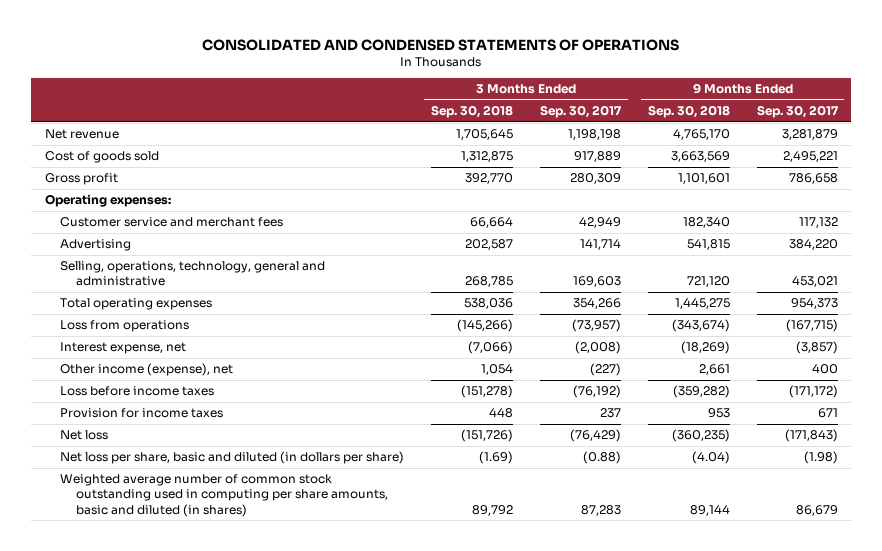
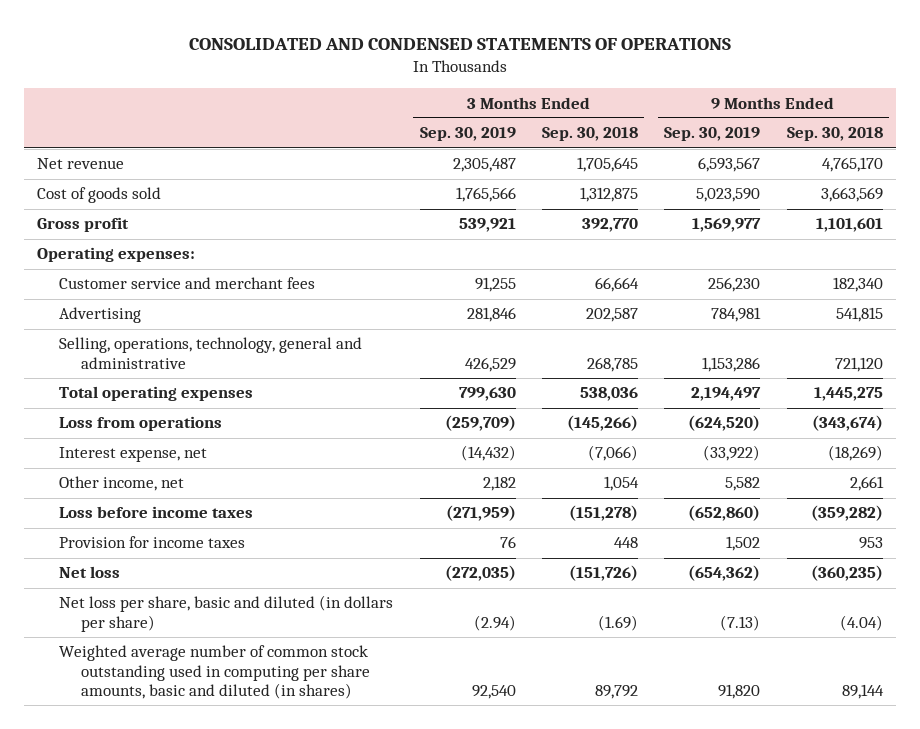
- | 3 Months Ended Sep. 30, 2018 | 3 Months Ended Sep. 30, 2017 | 9 Months Ended Sep. 30, 2018 | 9 Months Ended Sep. 30, 2017
+ | 3 Months Ended Sep. 30, 2019 | 3 Months Ended Sep. 30, 2018 | 9 Months Ended Sep. 30, 2019 | 9 Months Ended Sep. 30, 2018
- Other income (expense), net | 1,054 | (227) | 2,661 | 400
+ Other income, net | 2,182 | 1,054 | 5,582 | 2,661

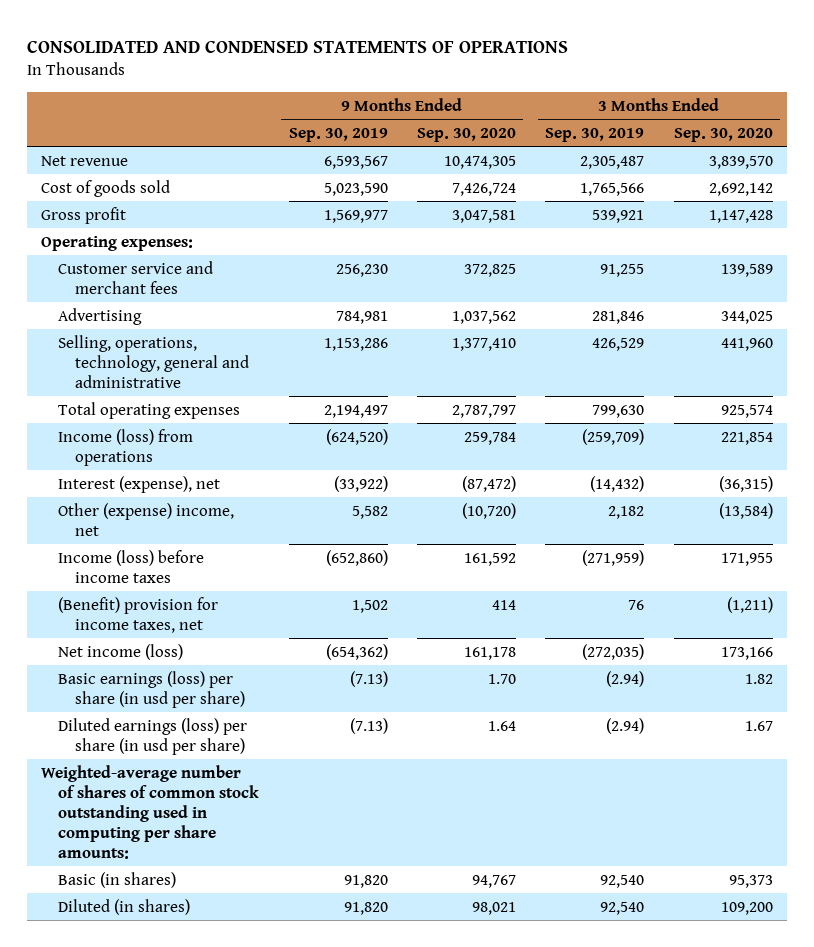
- | 3 Months Ended Sep. 30, 2019 | 3 Months Ended Sep. 30, 2018 | 9 Months Ended Sep. 30, 2019 | 9 Months Ended Sep. 30, 2018
+ | 9 Months Ended Sep. 30, 2019 | 9 Months Ended Sep. 30, 2020 | 3 Months Ended Sep. 30, 2019 | 3 Months Ended Sep. 30, 2020
- Loss from operations | (259,709) | (145,266) | (624,520) | (343,674)
- Interest expense, net | (14,432) | (7,066) | (33,922) | (18,269)
- Other income, net | 2,182 | 1,054 | 5,582 | 2,661
- Loss before income taxes | (271,959) | (151,278) | (652,860) | (359,282)
- Provision for income taxes | 76 | 448 | 1,502 | 953
- Net loss | (272,035) | (151,726) | (654,362) | (360,235)
- Net loss per share, basic and diluted (in dollars per share) | (2.94) | (1.69) | (7.13) | (4.04)
- Weighted average number of common stock outstanding used in computing per share amounts, basic and diluted (in shares) | 92,540 | 89,792 | 91,820 | 89,144
+ Income (loss) from operations | (624,520) | 259,784 | (259,709) | 221,854
+ Interest (expense), net | (33,922) | (87,472) | (14,432) | (36,315)
+ Other (expense) income, net | 5,582 | (10,720) | 2,182 | (13,584)
+ Income (loss) before income taxes | (652,860) | 161,592 | (271,959) | 171,955
+ (Benefit) provision for income taxes, net | 1,502 | 414 | 76 | (1,211)
+ Net income (loss) | (654,362) | 161,178 | (272,035) | 173,166
+ Basic earnings (loss) per share (in usd per share) | (7.13) | 1.70 | (2.94) | 1.82
+ Diluted earnings (loss) per share (in usd per share) | (7.13) | 1.64 | (2.94) | 1.67
+ Weighted-average number of shares of common stock outstanding used in computing per share amounts:
+ Basic (in shares) | 91,820 | 94,767 | 92,540 | 95,373
+ Diluted (in shares) | 91,820 | 98,021 | 92,540 | 109,200

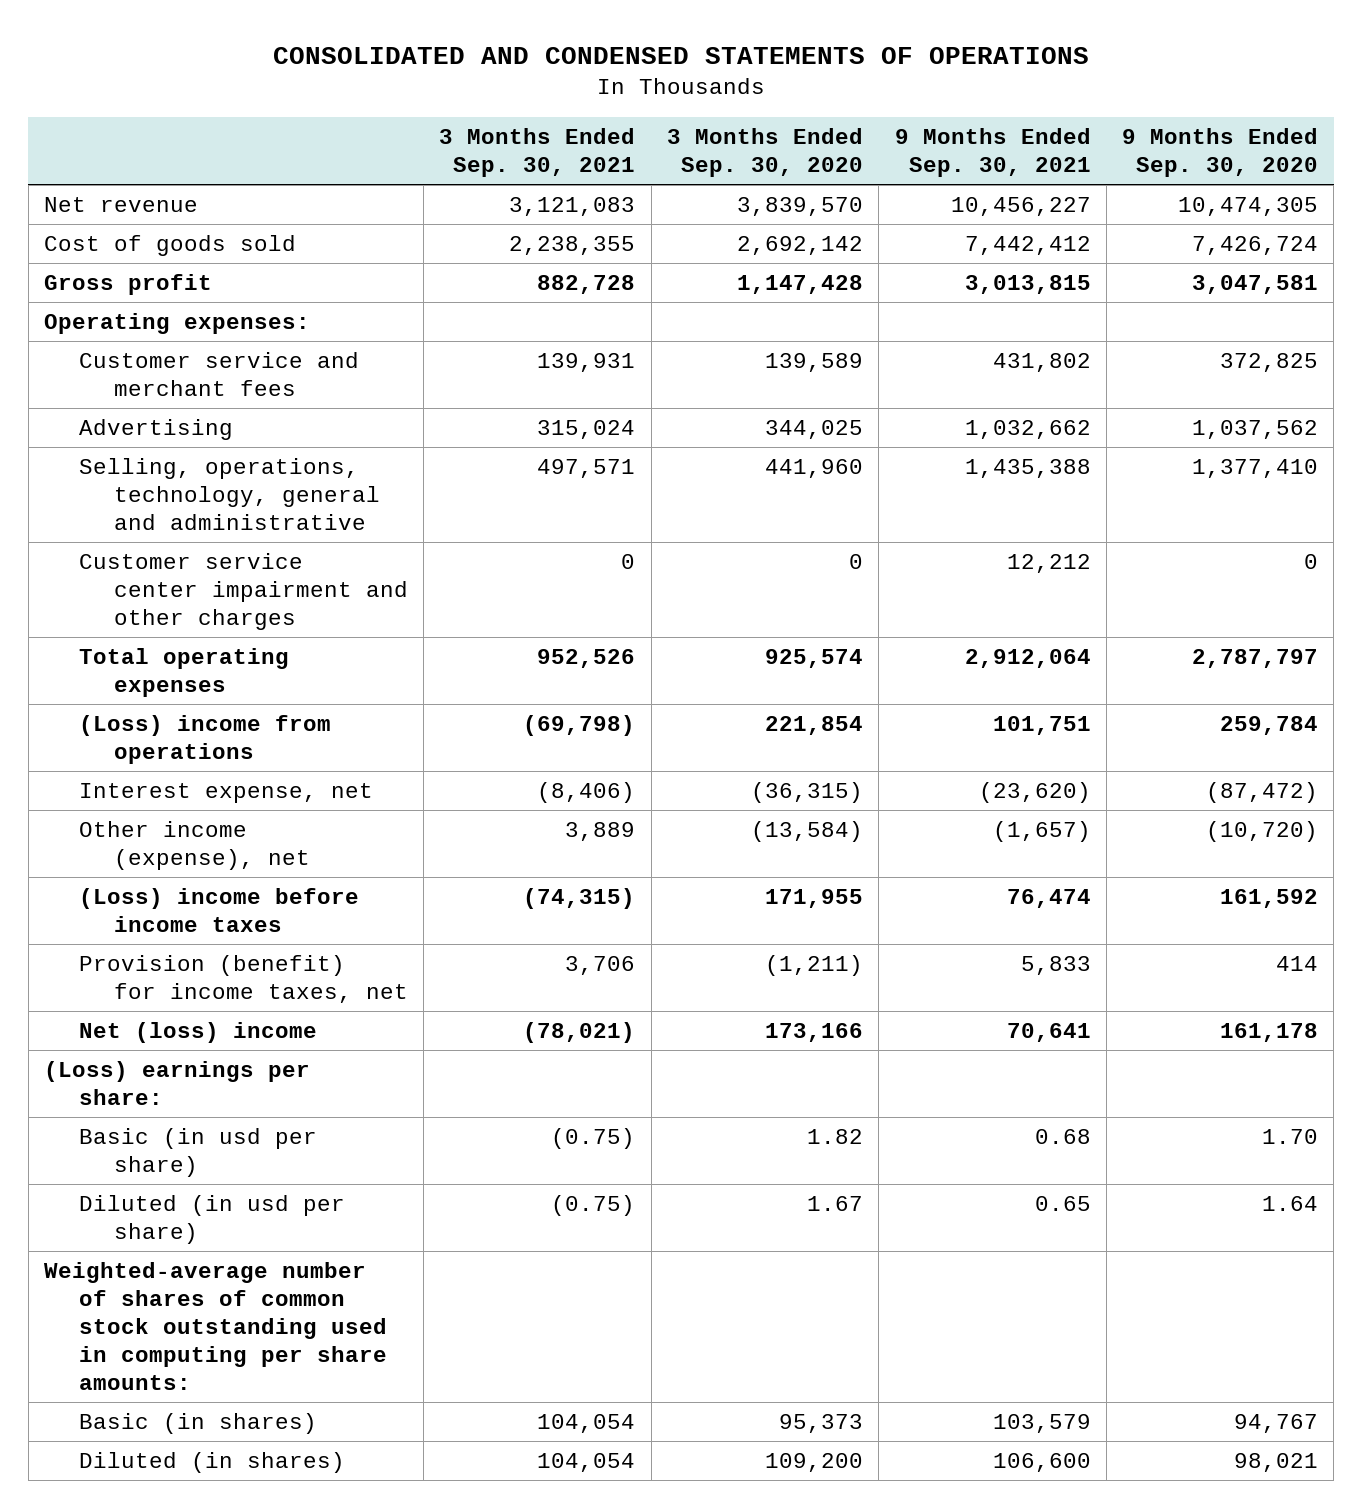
- | 9 Months Ended Sep. 30, 2019 | 9 Months Ended Sep. 30, 2020 | 3 Months Ended Sep. 30, 2019 | 3 Months Ended Sep. 30, 2020
+ | 3 Months Ended Sep. 30, 2021 | 3 Months Ended Sep. 30, 2020 | 9 Months Ended Sep. 30, 2021 | 9 Months Ended Sep. 30, 2020
+ Customer service center impairment and other charges | 0 | 0 | 12,212 | 0
- Income (loss) from operations | (624,520) | 259,784 | (259,709) | 221,854
- Interest (expense), net | (33,922) | (87,472) | (14,432) | (36,315)
- Other (expense) income, net | 5,582 | (10,720) | 2,182 | (13,584)
- Income (loss) before income taxes | (652,860) | 161,592 | (271,959) | 171,955
- (Benefit) provision for income taxes, net | 1,502 | 414 | 76 | (1,211)
- Net income (loss) | (654,362) | 161,178 | (272,035) | 173,166
- Basic earnings (loss) per share (in usd per share) | (7.13) | 1.70 | (2.94) | 1.82
- Diluted earnings (loss) per share (in usd per share) | (7.13) | 1.64 | (2.94) | 1.67
+ (Loss) income from operations | (69,798) | 221,854 | 101,751 | 259,784
+ Interest expense, net | (8,406) | (36,315) | (23,620) | (87,472)
+ Other income (expense), net | 3,889 | (13,584) | (1,657) | (10,720)
+ (Loss) income before income taxes | (74,315) | 171,955 | 76,474 | 161,592
+ Provision (benefit) for income taxes, net | 3,706 | (1,211) | 5,833 | 414
+ Net (loss) income | (78,021) | 173,166 | 70,641 | 161,178
+ (Loss) earnings per share:
+ Basic (in usd per share) | (0.75) | 1.82 | 0.68 | 1.70
+ Diluted (in usd per share) | (0.75) | 1.67 | 0.65 | 1.64

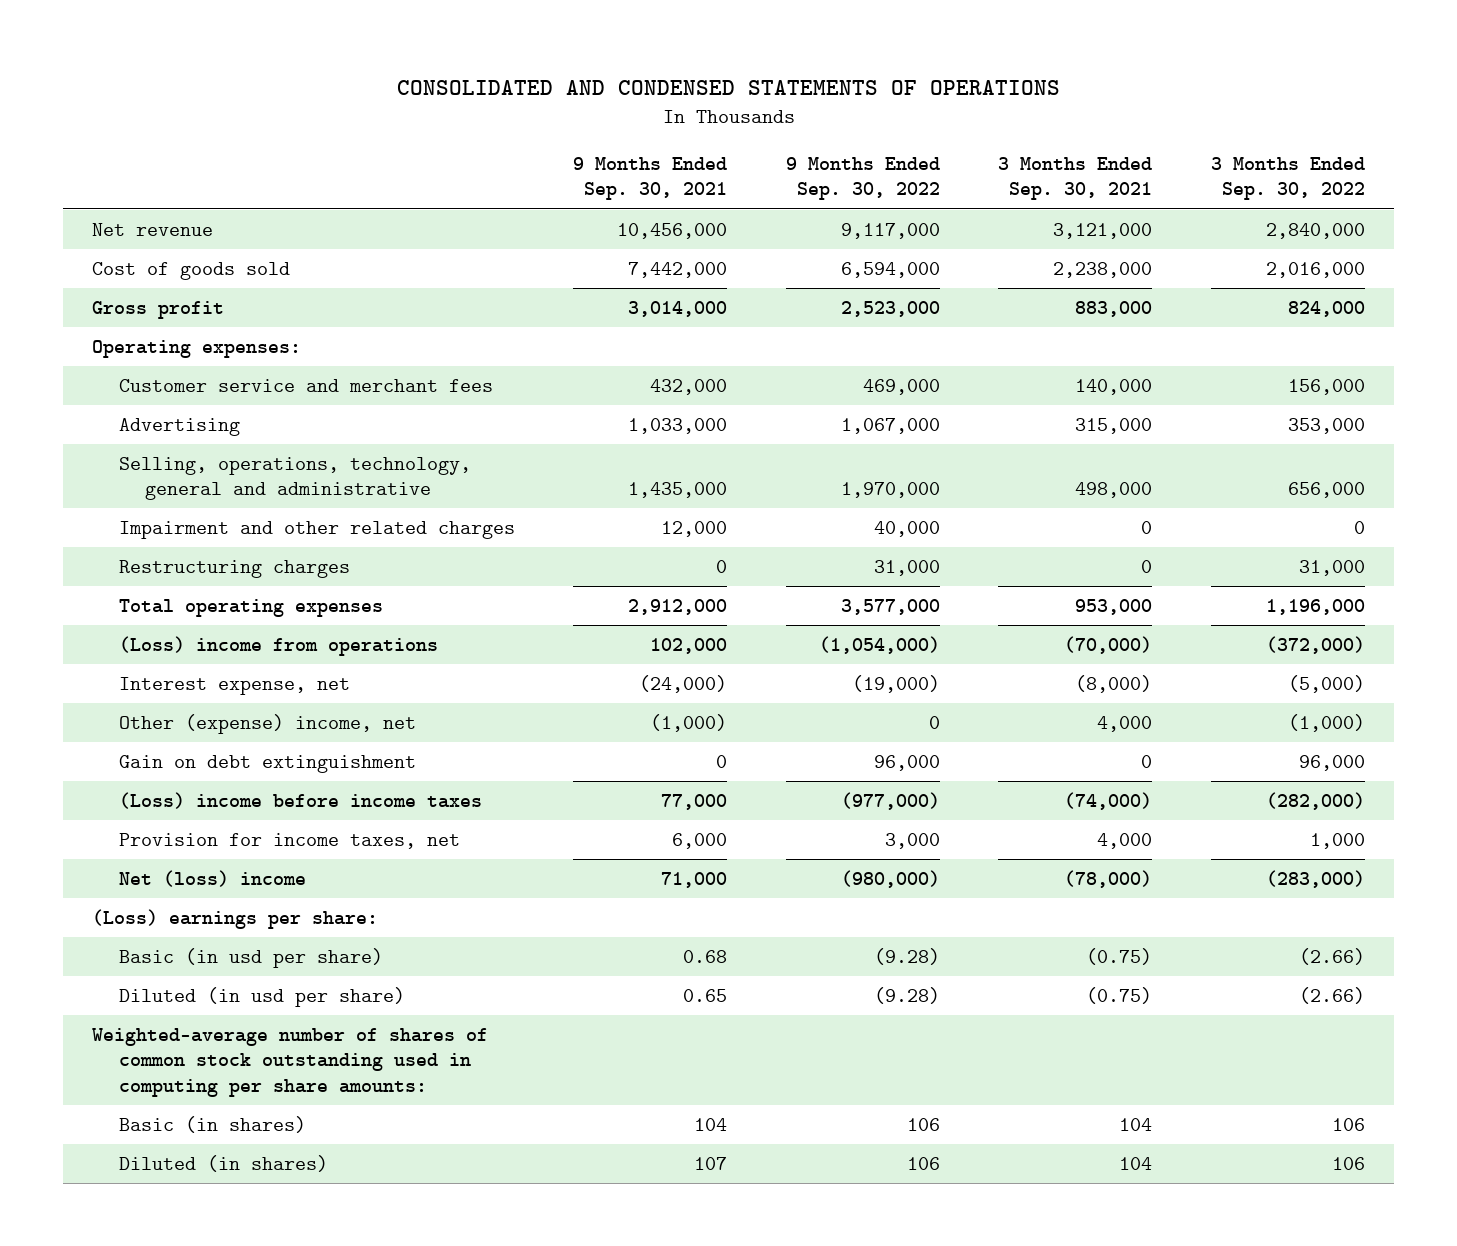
- | 3 Months Ended Sep. 30, 2021 | 3 Months Ended Sep. 30, 2020 | 9 Months Ended Sep. 30, 2021 | 9 Months Ended Sep. 30, 2020
+ | 9 Months Ended Sep. 30, 2021 | 9 Months Ended Sep. 30, 2022 | 3 Months Ended Sep. 30, 2021 | 3 Months Ended Sep. 30, 2022
- Net revenue | 3,121,083 | 3,839,570 | 10,456,227 | 10,474,305
- Cost of goods sold | 2,238,355 | 2,692,142 | 7,442,412 | 7,426,724
- Gross profit | 882,728 | 1,147,428 | 3,013,815 | 3,047,581
+ Net revenue | 10,456,000 | 9,117,000 | 3,121,000 | 2,840,000
+ Cost of goods sold | 7,442,000 | 6,594,000 | 2,238,000 | 2,016,000
+ Gross profit | 3,014,000 | 2,523,000 | 883,000 | 824,000
- Customer service and merchant fees | 139,931 | 139,589 | 431,802 | 372,825
- Advertising | 315,024 | 344,025 | 1,032,662 | 1,037,562
- Selling, operations, technology, general and administrative | 497,571 | 441,960 | 1,435,388 | 1,377,410
- Customer service center impairment and other charges | 0 | 0 | 12,212 | 0
- Total operating expenses | 952,526 | 925,574 | 2,912,064 | 2,787,797
- (Loss) income from operations | (69,798) | 221,854 | 101,751 | 259,784
- Interest expense, net | (8,406) | (36,315) | (23,620) | (87,472)
- Other income (expense), net | 3,889 | (13,584) | (1,657) | (10,720)
- (Loss) income before income taxes | (74,315) | 171,955 | 76,474 | 161,592
- Provision (benefit) for income taxes, net | 3,706 | (1,211) | 5,833 | 414
- Net (loss) income | (78,021) | 173,166 | 70,641 | 161,178
+ Customer service and merchant fees | 432,000 | 469,000 | 140,000 | 156,000
+ Advertising | 1,033,000 | 1,067,000 | 315,000 | 353,000
+ Selling, operations, technology, general and administrative | 1,435,000 | 1,970,000 | 498,000 | 656,000
+ Impairment and other related charges | 12,000 | 40,000 | 0 | 0
+ Restructuring charges | 0 | 31,000 | 0 | 31,000
+ Total operating expenses | 2,912,000 | 3,577,000 | 953,000 | 1,196,000
+ (Loss) income from operations | 102,000 | (1,054,000) | (70,000) | (372,000)
+ Interest expense, net | (24,000) | (19,000) | (8,000) | (5,000)
+ Other (expense) income, net | (1,000) | 0 | 4,000 | (1,000)
+ Gain on debt extinguishment | 0 | 96,000 | 0 | 96,000
+ (Loss) income before income taxes | 77,000 | (977,000) | (74,000) | (282,000)
+ Provision for income taxes, net | 6,000 | 3,000 | 4,000 | 1,000
+ Net (loss) income | 71,000 | (980,000) | (78,000) | (283,000)
- Basic (in shares) | 104,054 | 95,373 | 103,579 | 94,767
- Diluted (in shares) | 104,054 | 109,200 | 106,600 | 98,021
+ Basic (in shares) | 104 | 106 | 104 | 106
+ Diluted (in shares) | 107 | 106 | 104 | 106

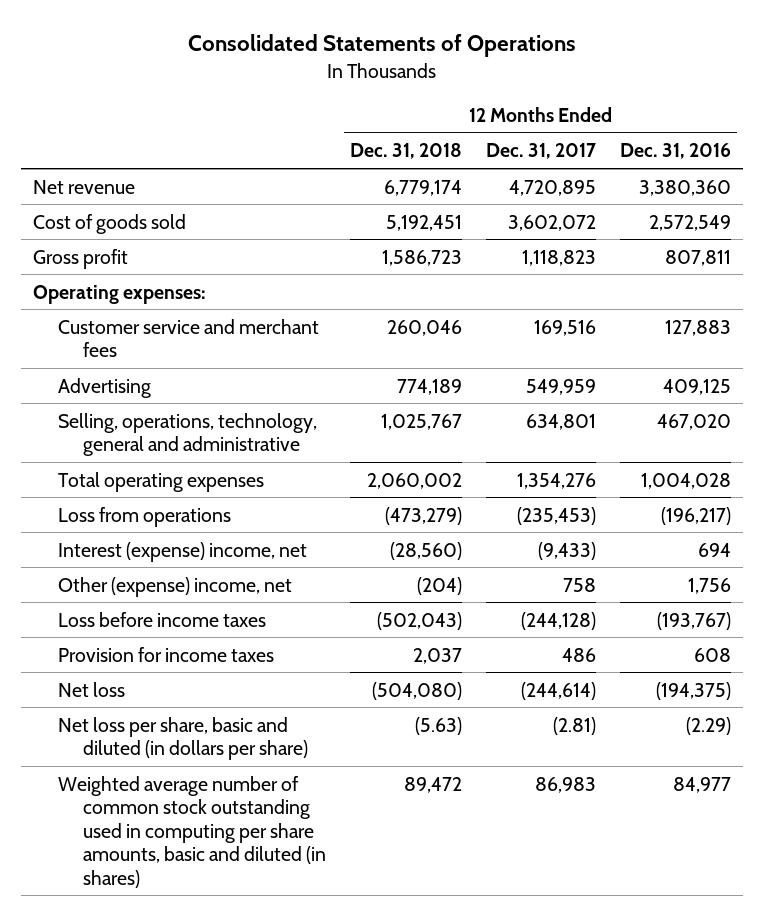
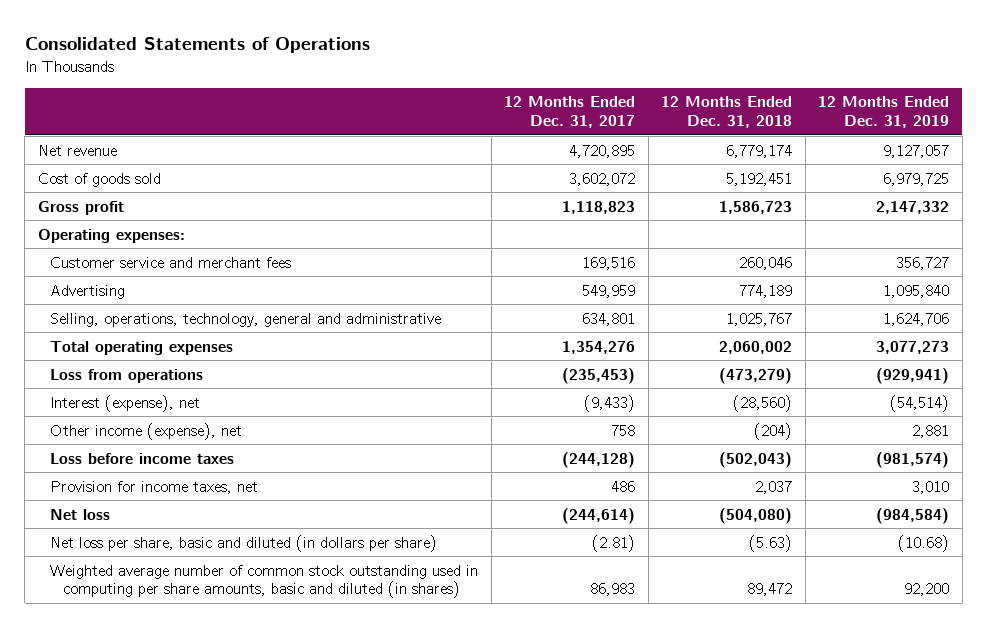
- | 12 Months Ended Dec. 31, 2018 | 12 Months Ended Dec. 31, 2017 | 12 Months Ended Dec. 31, 2016
+ | 12 Months Ended Dec. 31, 2017 | 12 Months Ended Dec. 31, 2018 | 12 Months Ended Dec. 31, 2019
- Interest (expense) income, net | (28,560) | (9,433) | 694
- Other (expense) income, net | (204) | 758 | 1,756
+ Interest (expense), net | (9,433) | (28,560) | (54,514)
+ Other income (expense), net | 758 | (204) | 2,881
- Provision for income taxes | 2,037 | 486 | 608
+ Provision for income taxes, net | 486 | 2,037 | 3,010

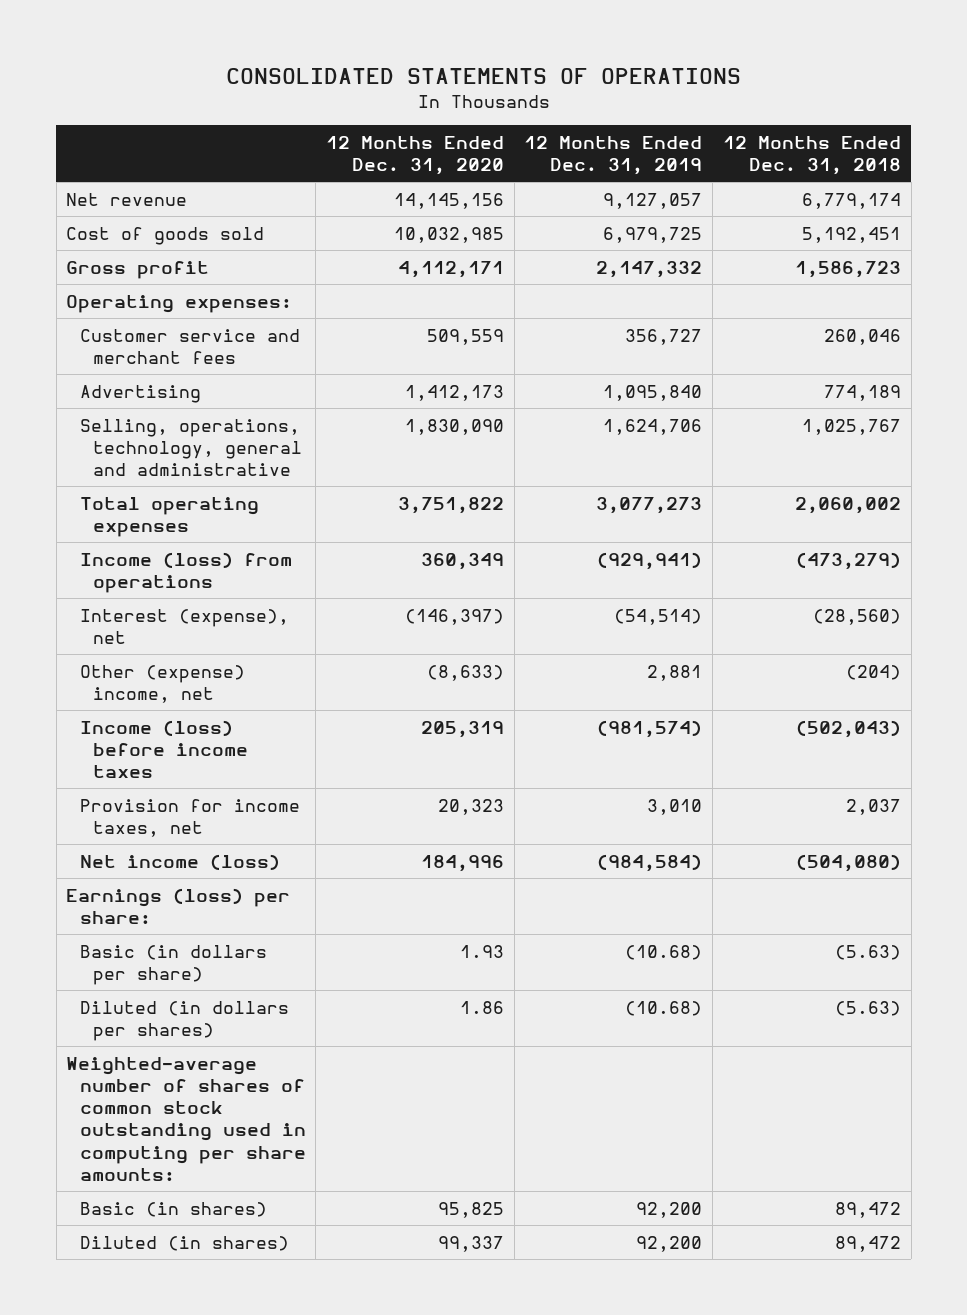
- Consolidated Statements of Operations
+ CONSOLIDATED STATEMENTS OF OPERATIONS
- | 12 Months Ended Dec. 31, 2017 | 12 Months Ended Dec. 31, 2018 | 12 Months Ended Dec. 31, 2019
+ | 12 Months Ended Dec. 31, 2020 | 12 Months Ended Dec. 31, 2019 | 12 Months Ended Dec. 31, 2018
- Loss from operations | (235,453) | (473,279) | (929,941)
+ Income (loss) from operations | 360,349 | (929,941) | (473,279)
- Other income (expense), net | 758 | (204) | 2,881
- Loss before income taxes | (244,128) | (502,043) | (981,574)
+ Other (expense) income, net | (8,633) | 2,881 | (204)
+ Income (loss) before income taxes | 205,319 | (981,574) | (502,043)
- Net loss | (244,614) | (504,080) | (984,584)
- Net loss per share, basic and diluted (in dollars per share) | (2.81) | (5.63) | (10.68)
- Weighted average number of common stock outstanding used in computing per share amounts, basic and diluted (in shares) | 86,983 | 89,472 | 92,200
+ Net income (loss) | 184,996 | (984,584) | (504,080)
+ Earnings (loss) per share:
+ Basic (in dollars per share) | 1.93 | (10.68) | (5.63)
+ Diluted (in dollars per shares) | 1.86 | (10.68) | (5.63)
+ Weighted-average number of shares of common stock outstanding used in computing per share amounts:
+ Basic (in shares) | 95,825 | 92,200 | 89,472
+ Diluted (in shares) | 99,337 | 92,200 | 89,472

